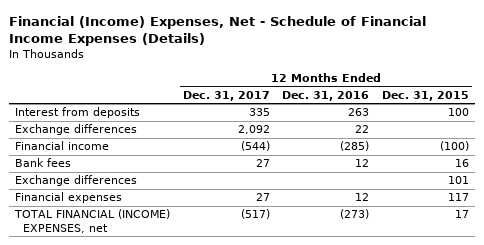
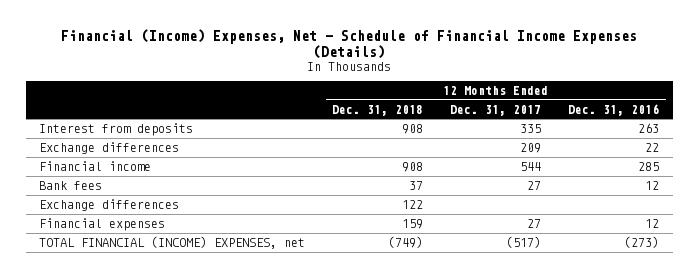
- | 12 Months Ended Dec. 31, 2017 | 12 Months Ended Dec. 31, 2016 | 12 Months Ended Dec. 31, 2015
+ | 12 Months Ended Dec. 31, 2018 | 12 Months Ended Dec. 31, 2017 | 12 Months Ended Dec. 31, 2016
- Exchange differences | 2,092 | 22 |
- Financial income | (544) | (285) | (100)
+ Exchange differences | | 209 | 22
+ Financial income | 908 | 544 | 285

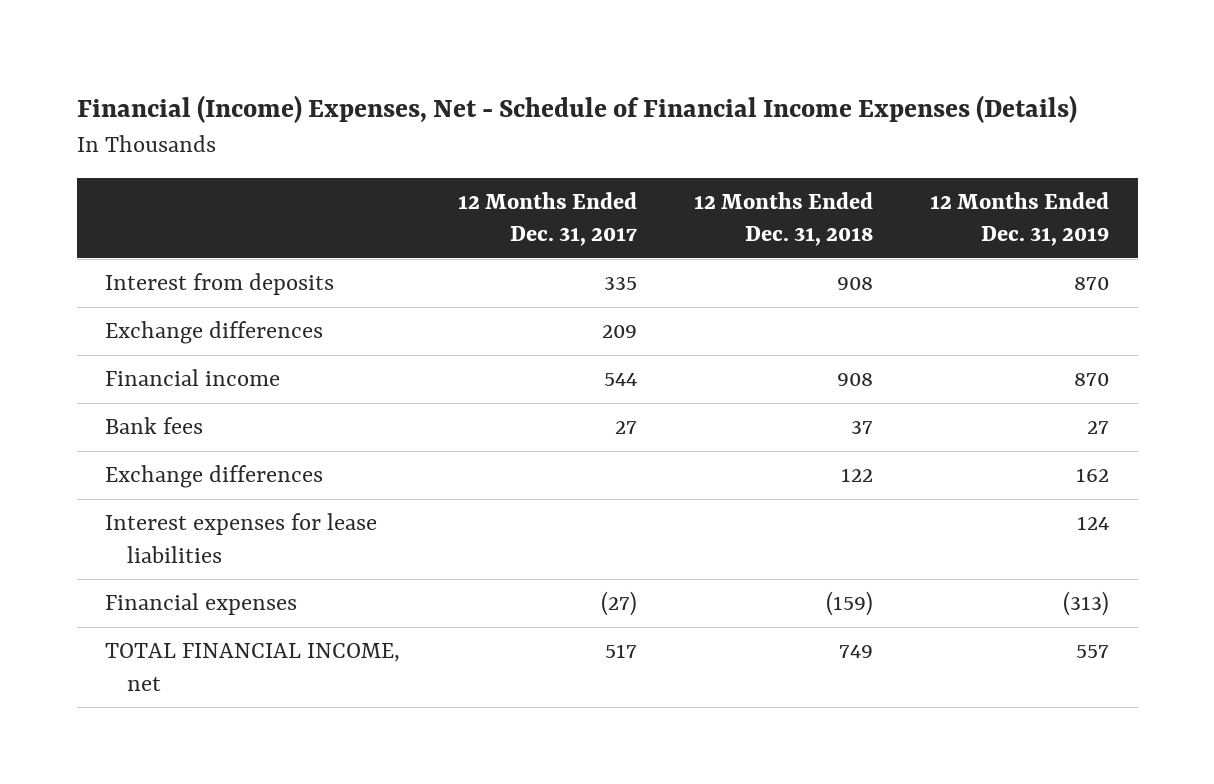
- | 12 Months Ended Dec. 31, 2018 | 12 Months Ended Dec. 31, 2017 | 12 Months Ended Dec. 31, 2016
+ | 12 Months Ended Dec. 31, 2017 | 12 Months Ended Dec. 31, 2018 | 12 Months Ended Dec. 31, 2019
- Financial expenses | 159 | 27 | 12
- TOTAL FINANCIAL (INCOME) EXPENSES, net | (749) | (517) | (273)
+ Interest expenses for lease liabilities | | | 124
+ Financial expenses | (27) | (159) | (313)
+ TOTAL FINANCIAL INCOME, net | 517 | 749 | 557

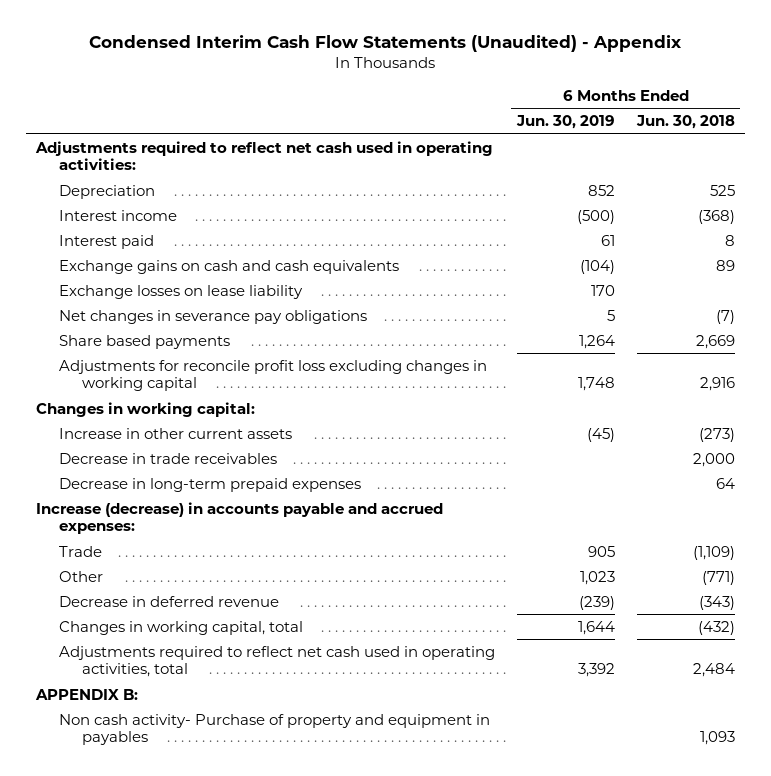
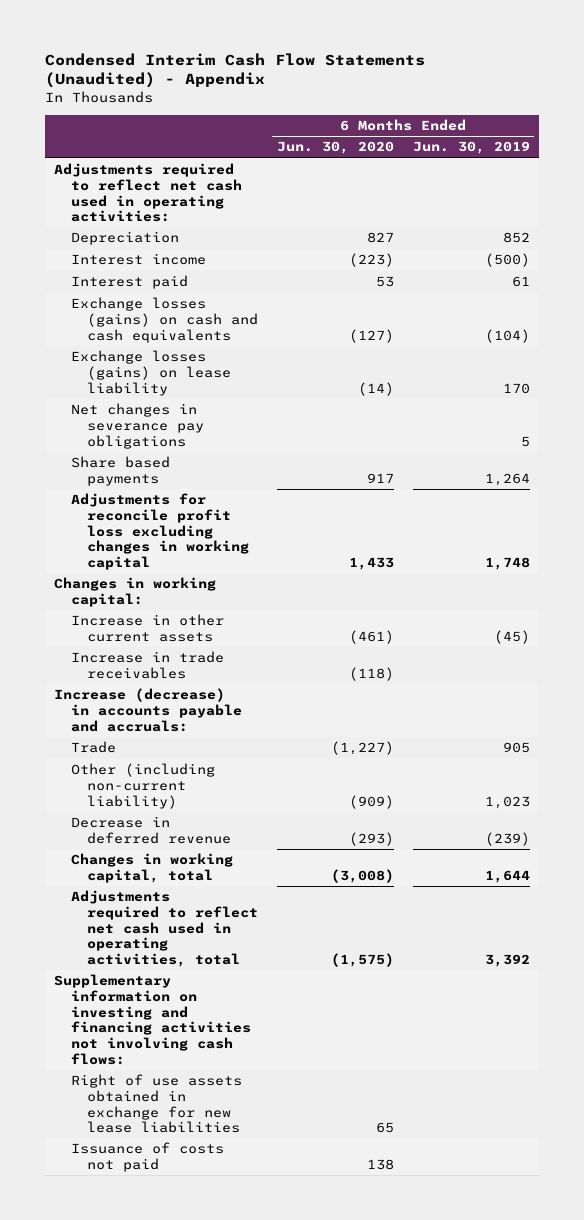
- | 6 Months Ended Jun. 30, 2019 | 6 Months Ended Jun. 30, 2018
+ | 6 Months Ended Jun. 30, 2020 | 6 Months Ended Jun. 30, 2019
- Exchange gains on cash and cash equivalents | (104) | 89
- Exchange losses on lease liability | 170 |
+ Exchange losses (gains) on cash and cash equivalents | (127) | (104)
+ Exchange losses (gains) on lease liability | (14) | 170
- Decrease in trade receivables | | 2,000
- Decrease in long-term prepaid expenses | | 64
- Increase (decrease) in accounts payable and accrued expenses:
+ Increase in trade receivables | (118) |
+ Increase (decrease) in accounts payable and accruals:
- Other | 1,023 | (771)
+ Other (including non-current liability) | (909) | 1,023
- APPENDIX B:
- Non cash activity- Purchase of property and equipment in payables | | 1,093
+ Supplementary information on investing and financing activities not involving cash flows:
+ Right of use assets obtained in exchange for new lease liabilities | 65 |
+ Issuance of costs not paid | 138 |

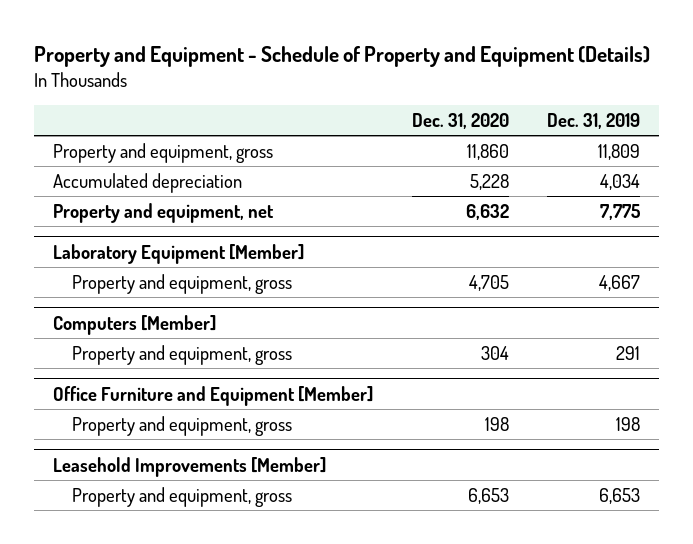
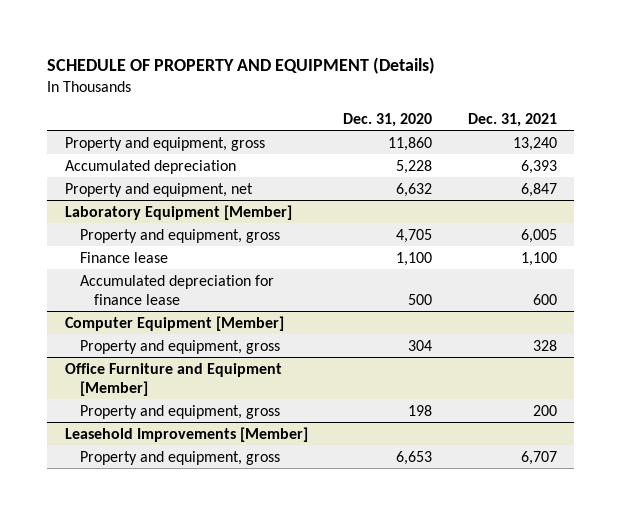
- Property and Equipment - Schedule of Property and Equipment (Details)
+ SCHEDULE OF PROPERTY AND EQUIPMENT (Details)
- | Dec. 31, 2020 | Dec. 31, 2019
+ | Dec. 31, 2020 | Dec. 31, 2021
- Computers [Member]
@ Laboratory Equipment [Member]
+ Finance lease | 1,100 | 1,100
+ Accumulated depreciation for finance lease | 500 | 600
+ Computer Equipment [Member]

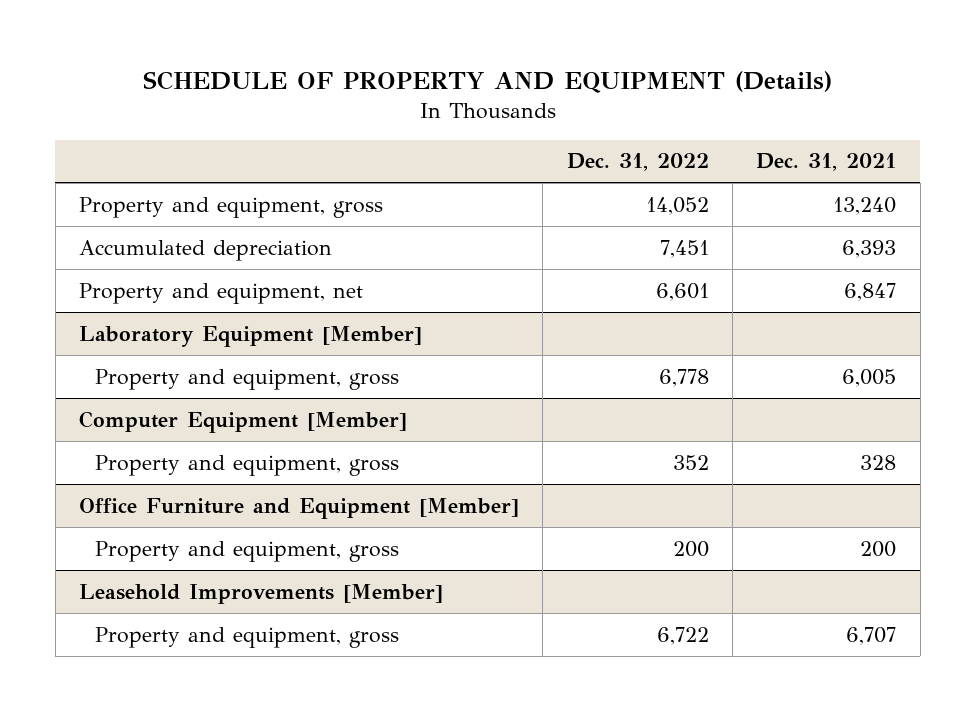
- | Dec. 31, 2020 | Dec. 31, 2021
+ | Dec. 31, 2022 | Dec. 31, 2021
@ Laboratory Equipment [Member]
- Finance lease | 1,100 | 1,100
- Accumulated depreciation for finance lease | 500 | 600

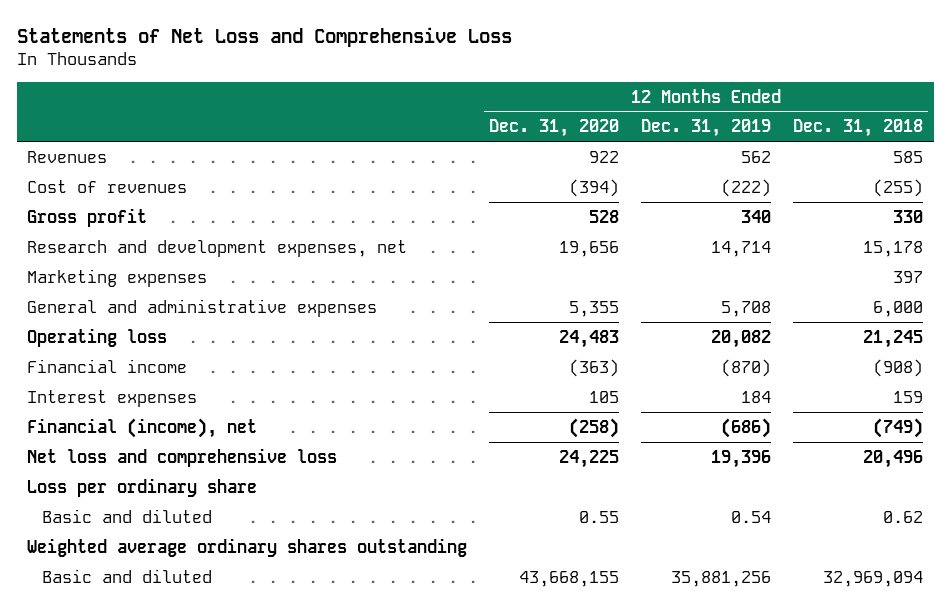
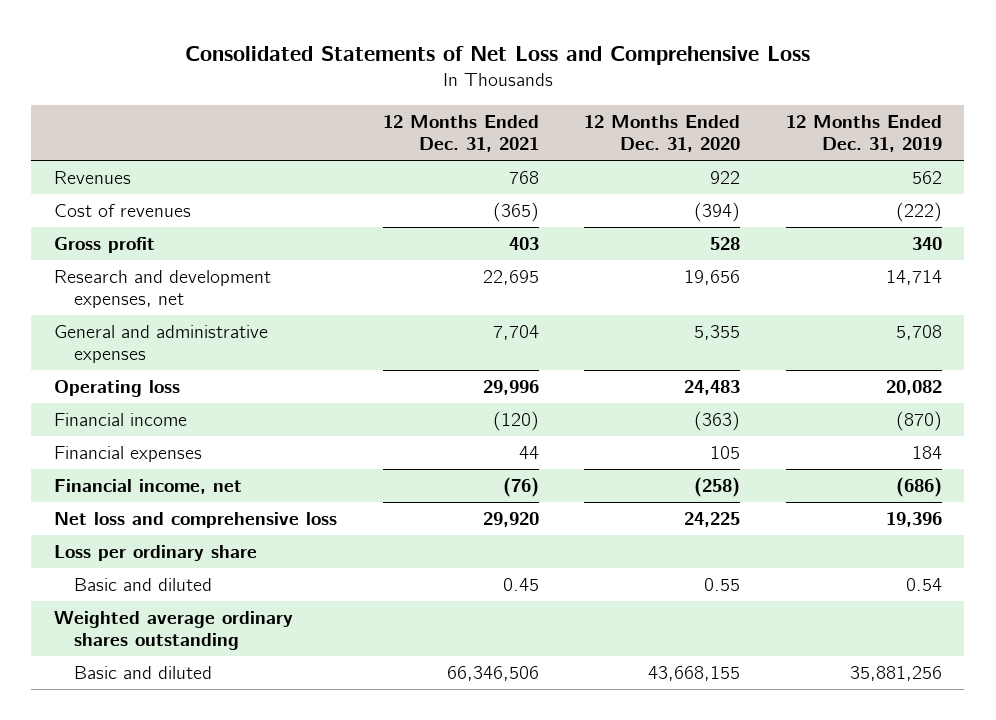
- Statements of Net Loss and Comprehensive Loss
+ Consolidated Statements of Net Loss and Comprehensive Loss
- | 12 Months Ended Dec. 31, 2020 | 12 Months Ended Dec. 31, 2019 | 12 Months Ended Dec. 31, 2018
+ | 12 Months Ended Dec. 31, 2021 | 12 Months Ended Dec. 31, 2020 | 12 Months Ended Dec. 31, 2019
- Marketing expenses | | | 397
- Interest expenses | 105 | 184 | 159
- Financial (income), net | (258) | (686) | (749)
+ Financial expenses | 44 | 105 | 184
+ Financial income, net | (76) | (258) | (686)

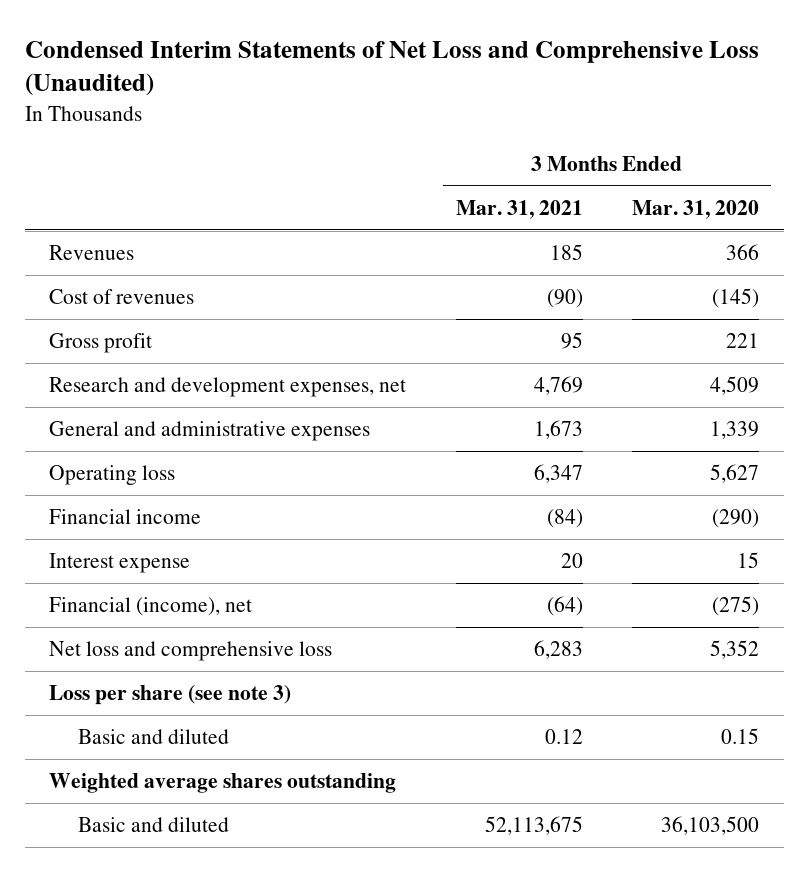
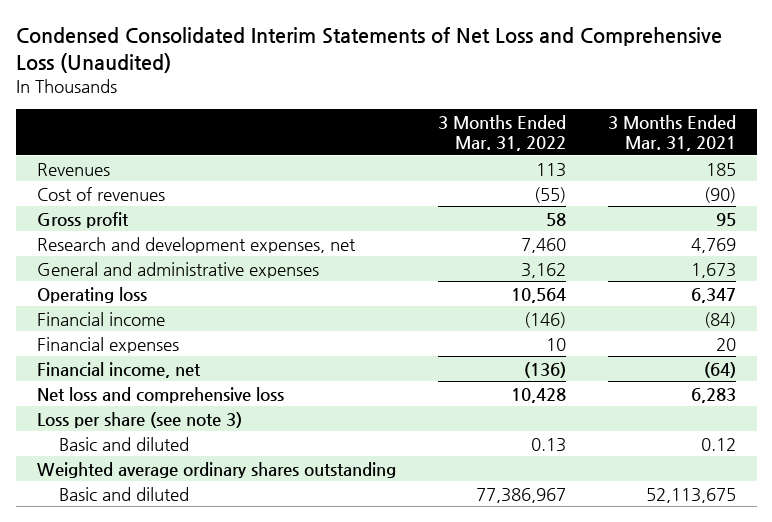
- Condensed Interim Statements of Net Loss and Comprehensive Loss (Unaudited)
+ Condensed Consolidated Interim Statements of Net Loss and Comprehensive Loss (Unaudited)
- | 3 Months Ended Mar. 31, 2021 | 3 Months Ended Mar. 31, 2020
+ | 3 Months Ended Mar. 31, 2022 | 3 Months Ended Mar. 31, 2021
- Interest expense | 20 | 15
- Financial (income), net | (64) | (275)
+ Financial expenses | 10 | 20
+ Financial income, net | (136) | (64)
- Weighted average shares outstanding
+ Weighted average ordinary shares outstanding

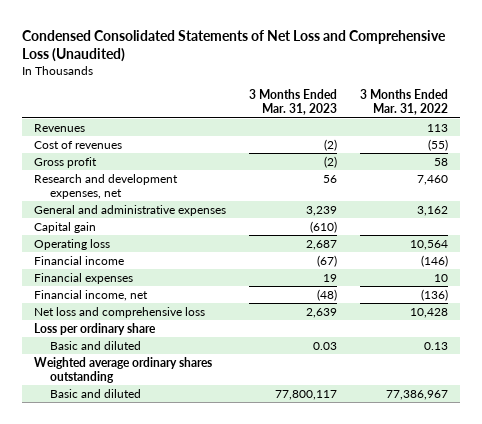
- Condensed Consolidated Interim Statements of Net Loss and Comprehensive Loss (Unaudited)
+ Condensed Consolidated Statements of Net Loss and Comprehensive Loss (Unaudited)
- | 3 Months Ended Mar. 31, 2022 | 3 Months Ended Mar. 31, 2021
+ | 3 Months Ended Mar. 31, 2023 | 3 Months Ended Mar. 31, 2022
+ Capital gain | (610) |
- Loss per share (see note 3)
+ Loss per ordinary share

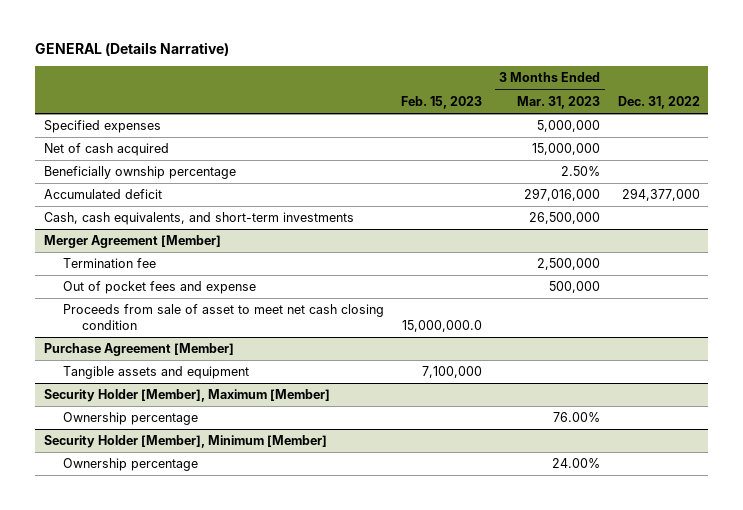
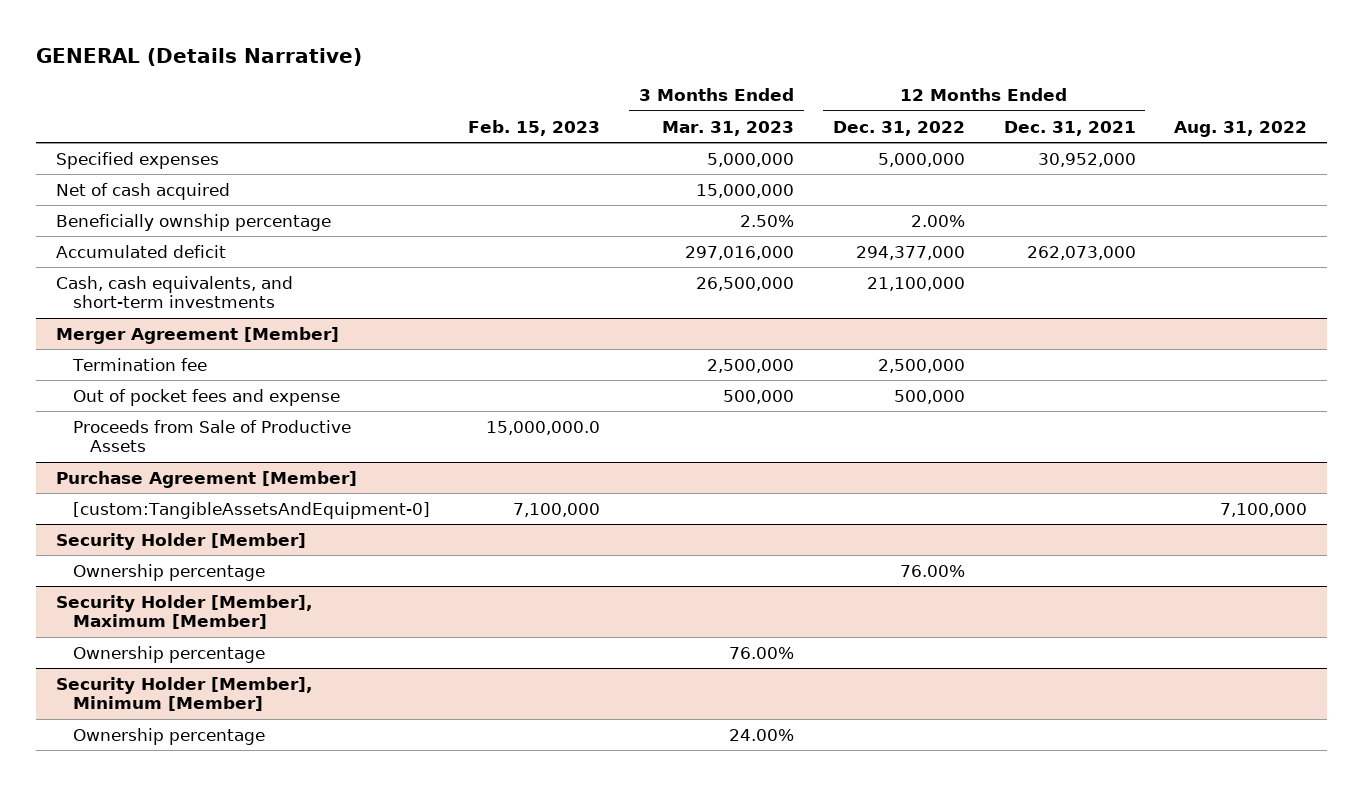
- | Feb. 15, 2023 | 3 Months Ended Mar. 31, 2023 | Dec. 31, 2022
+ | Feb. 15, 2023 | 3 Months Ended Mar. 31, 2023 | 12 Months Ended Dec. 31, 2022 | 12 Months Ended Dec. 31, 2021 | Aug. 31, 2022
@ Merger Agreement [Member]
- Proceeds from sale of asset to meet net cash closing condition | 15,000,000.0 | |
+ Proceeds from Sale of Productive Assets | 15,000,000.0 | | | |
@ Purchase Agreement [Member]
- Tangible assets and equipment | 7,100,000 | |
+ [custom:TangibleAssetsAndEquipment-0] | 7,100,000 | | | | 7,100,000
+ Security Holder [Member]
+ Ownership percentage | | | 76.00% | |

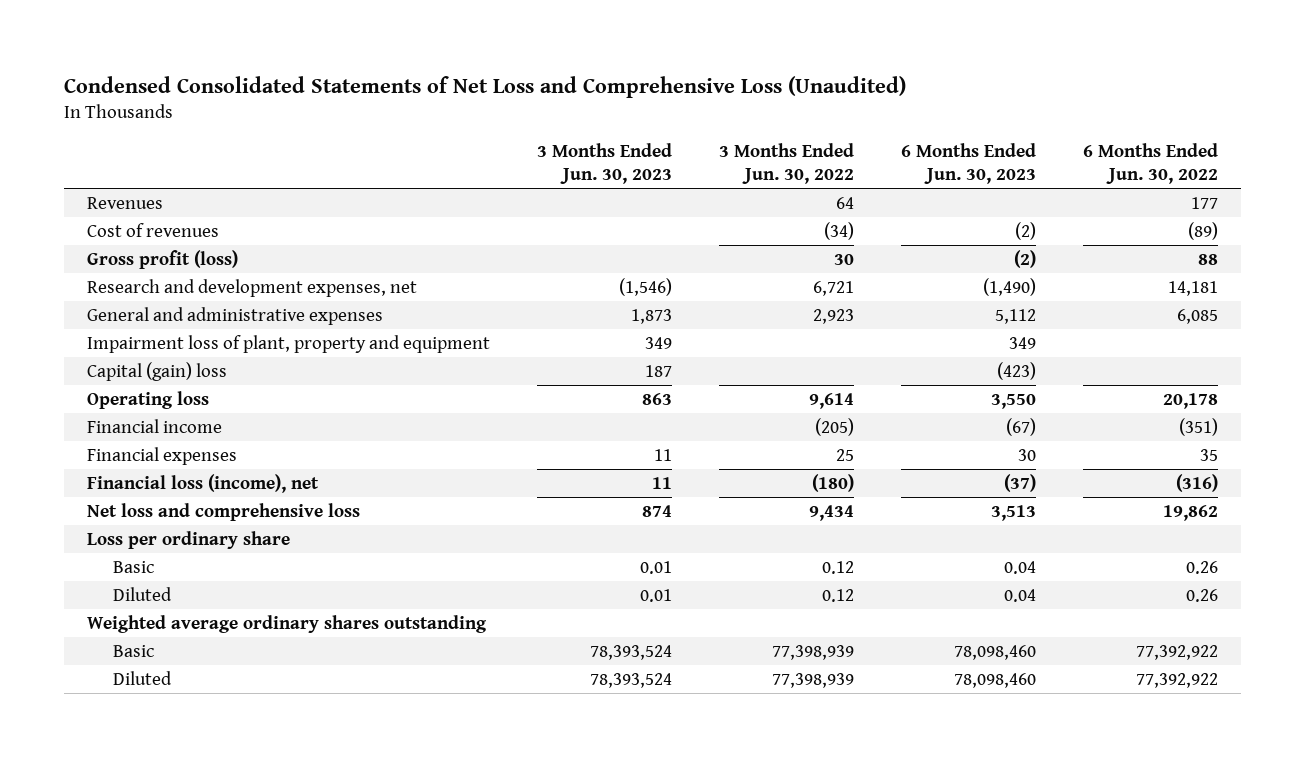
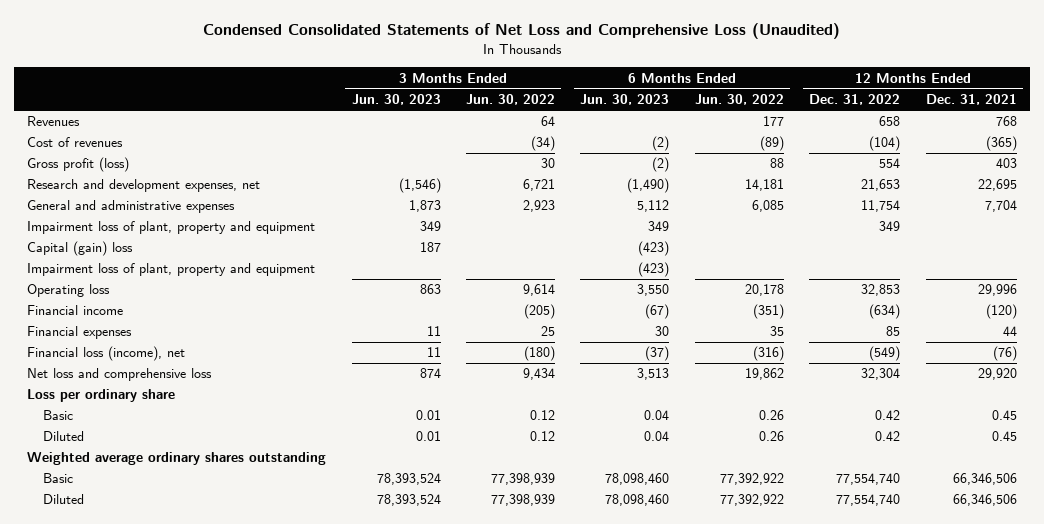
- | 3 Months Ended Jun. 30, 2023 | 3 Months Ended Jun. 30, 2022 | 6 Months Ended Jun. 30, 2023 | 6 Months Ended Jun. 30, 2022
+ | 3 Months Ended Jun. 30, 2023 | 3 Months Ended Jun. 30, 2022 | 6 Months Ended Jun. 30, 2023 | 6 Months Ended Jun. 30, 2022 | 12 Months Ended Dec. 31, 2022 | 12 Months Ended Dec. 31, 2021
+ Impairment loss of plant, property and equipment | | | (423) | | |

